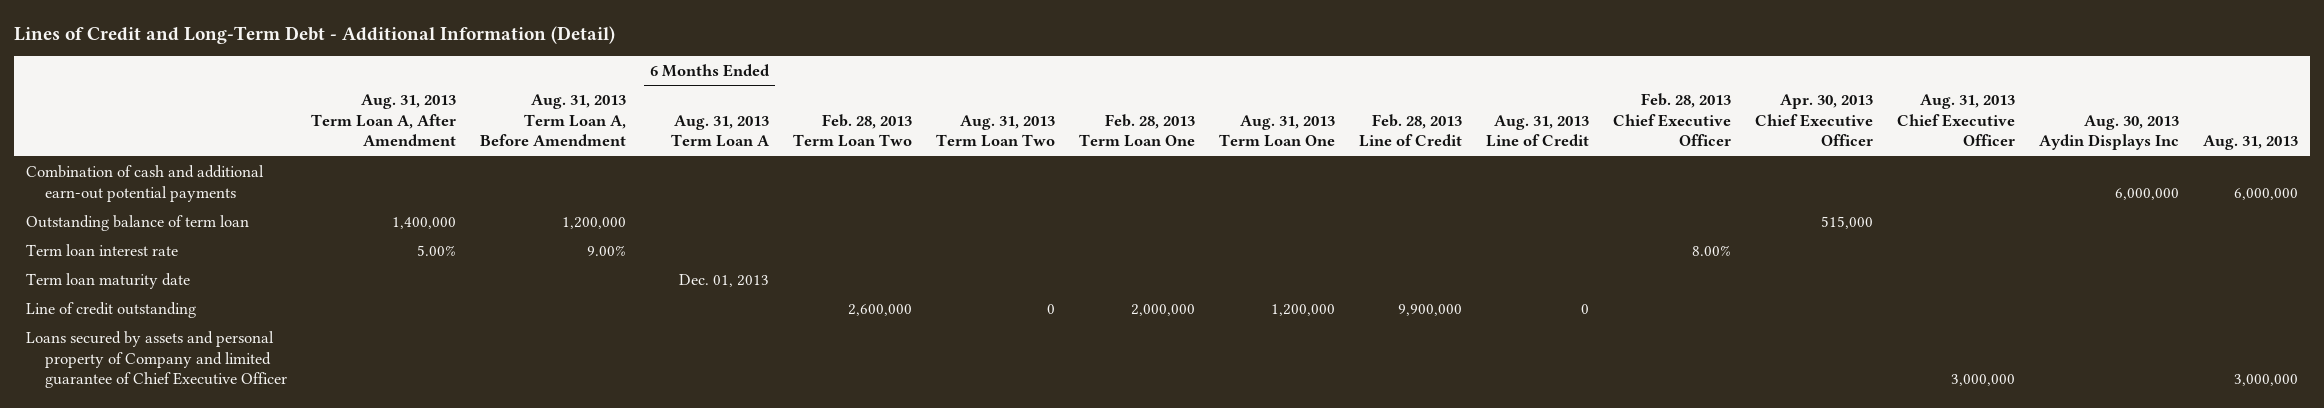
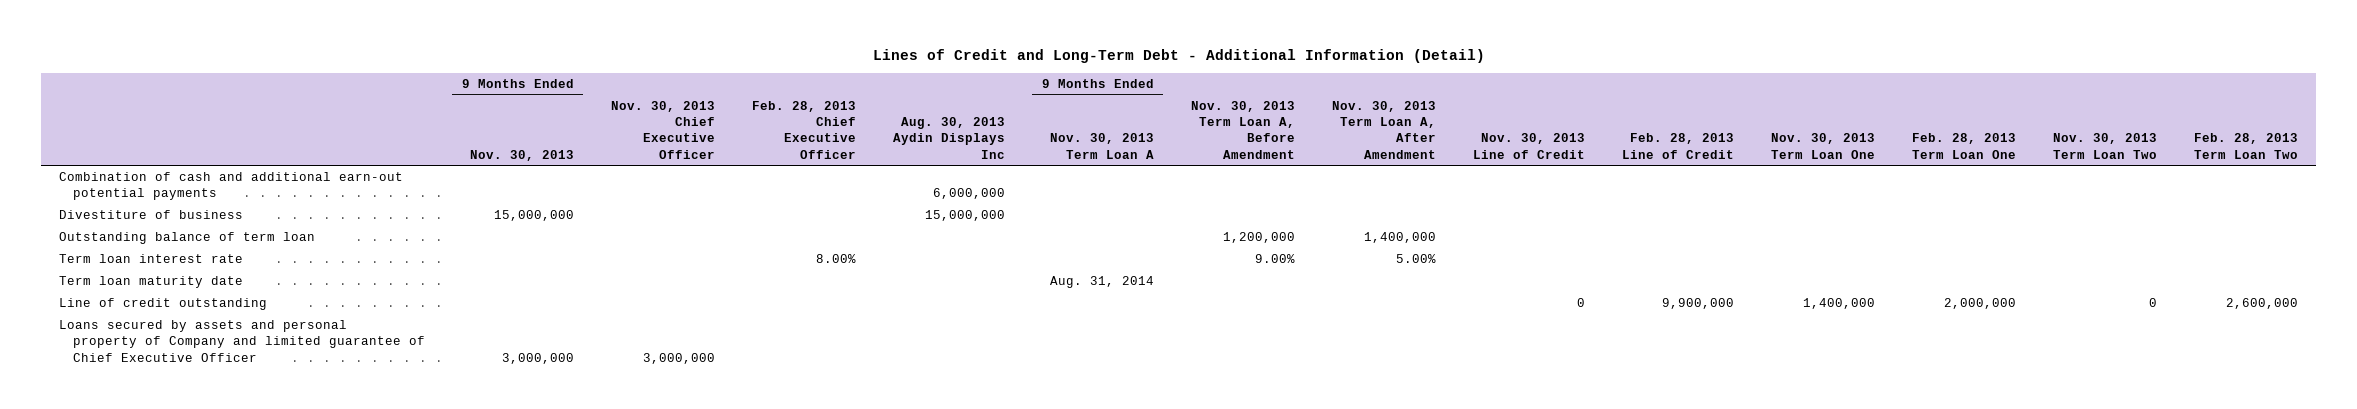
- | Aug. 31, 2013 Term Loan A, After Amendment | Aug. 31, 2013 Term Loan A, Before Amendment | 6 Months Ended Aug. 31, 2013 Term Loan A | Feb. 28, 2013 Term Loan Two | Aug. 31, 2013 Term Loan Two | Feb. 28, 2013 Term Loan One | Aug. 31, 2013 Term Loan One | Feb. 28, 2013 Line of Credit | Aug. 31, 2013 Line of Credit | Feb. 28, 2013 Chief Executive Officer | Apr. 30, 2013 Chief Executive Officer | Aug. 31, 2013 Chief Executive Officer | Aug. 30, 2013 Aydin Displays Inc | Aug. 31, 2013
+ | 9 Months Ended Nov. 30, 2013 | Nov. 30, 2013 Chief Executive Officer | Feb. 28, 2013 Chief Executive Officer | Aug. 30, 2013 Aydin Displays Inc | 9 Months Ended Nov. 30, 2013 Term Loan A | Nov. 30, 2013 Term Loan A, Before Amendment | Nov. 30, 2013 Term Loan A, After Amendment | Nov. 30, 2013 Line of Credit | Feb. 28, 2013 Line of Credit | Nov. 30, 2013 Term Loan One | Feb. 28, 2013 Term Loan One | Nov. 30, 2013 Term Loan Two | Feb. 28, 2013 Term Loan Two
+ Divestiture of business | 15,000,000 | | | 15,000,000 | | | | | | | | |

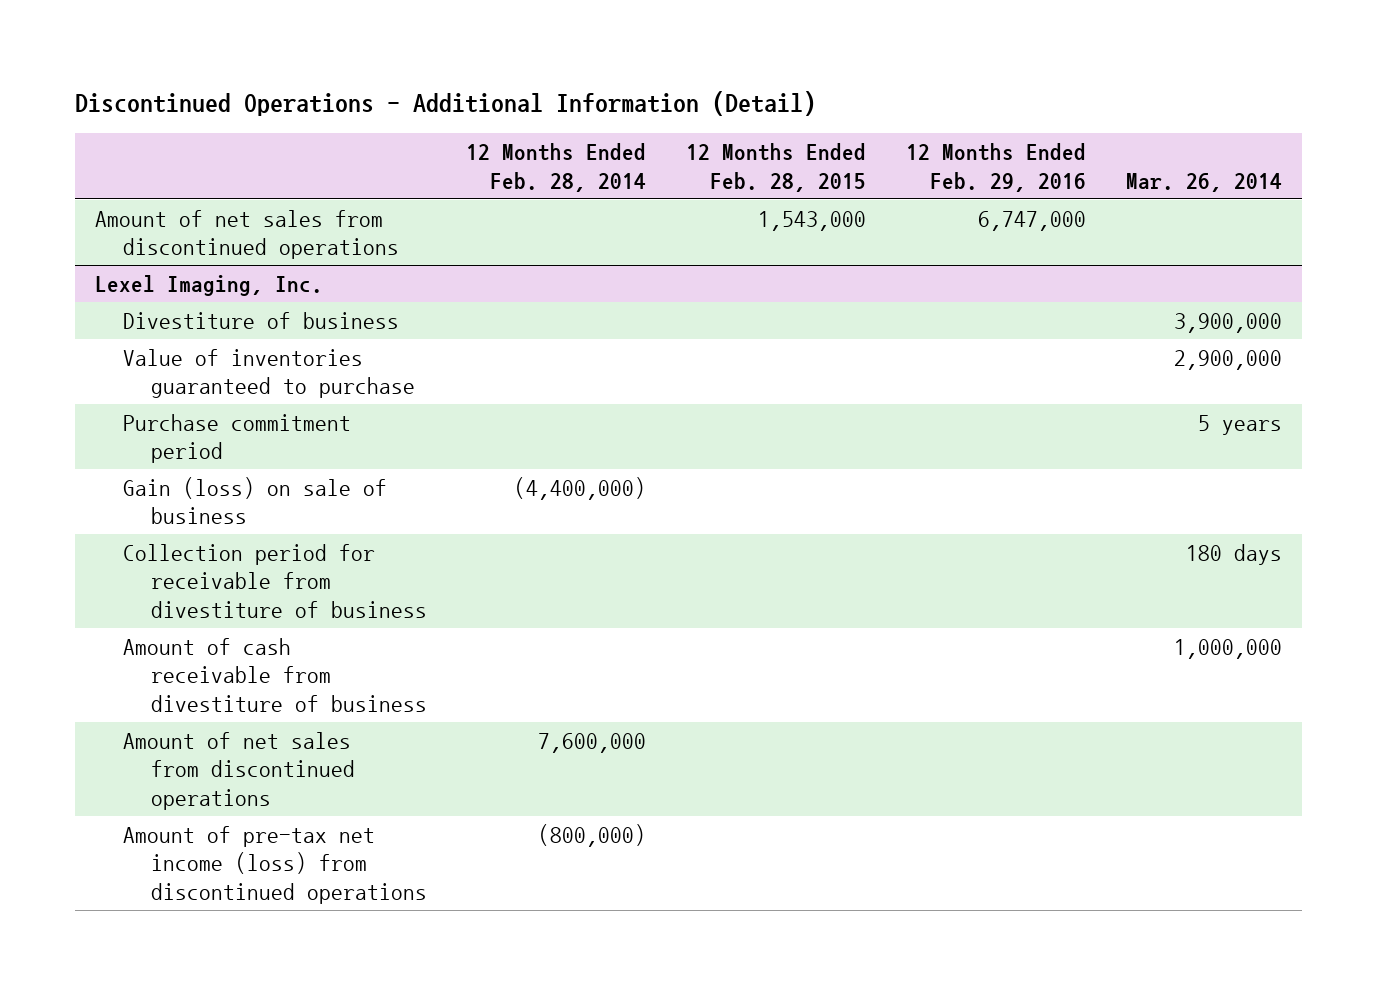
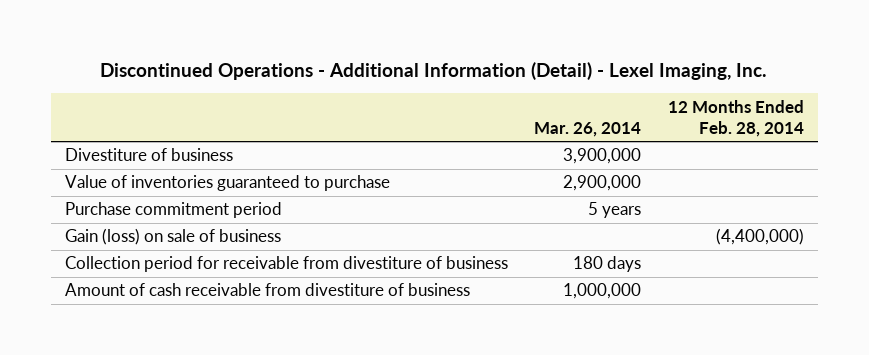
- Discontinued Operations - Additional Information (Detail)
+ Discontinued Operations - Additional Information (Detail) - Lexel Imaging, Inc.
- | 12 Months Ended Feb. 28, 2014 | 12 Months Ended Feb. 28, 2015 | 12 Months Ended Feb. 29, 2016 | Mar. 26, 2014
+ | Mar. 26, 2014 | 12 Months Ended Feb. 28, 2014
- Amount of net sales from discontinued operations | | 1,543,000 | 6,747,000 |
- Lexel Imaging, Inc.
- Divestiture of business | | | | 3,900,000
- Value of inventories guaranteed to purchase | | | | 2,900,000
- Purchase commitment period | | | | 5 years
- Gain (loss) on sale of business | (4,400,000) | | |
- Collection period for receivable from divestiture of business | | | | 180 days
- Amount of cash receivable from divestiture of business | | | | 1,000,000
- Amount of net sales from discontinued operations | 7,600,000 | | |
- Amount of pre-tax net income (loss) from discontinued operations | (800,000) | | |
+ Divestiture of business | 3,900,000 |
+ Value of inventories guaranteed to purchase | 2,900,000 |
+ Purchase commitment period | 5 years |
+ Gain (loss) on sale of business | | (4,400,000)
+ Collection period for receivable from divestiture of business | 180 days |
+ Amount of cash receivable from divestiture of business | 1,000,000 |

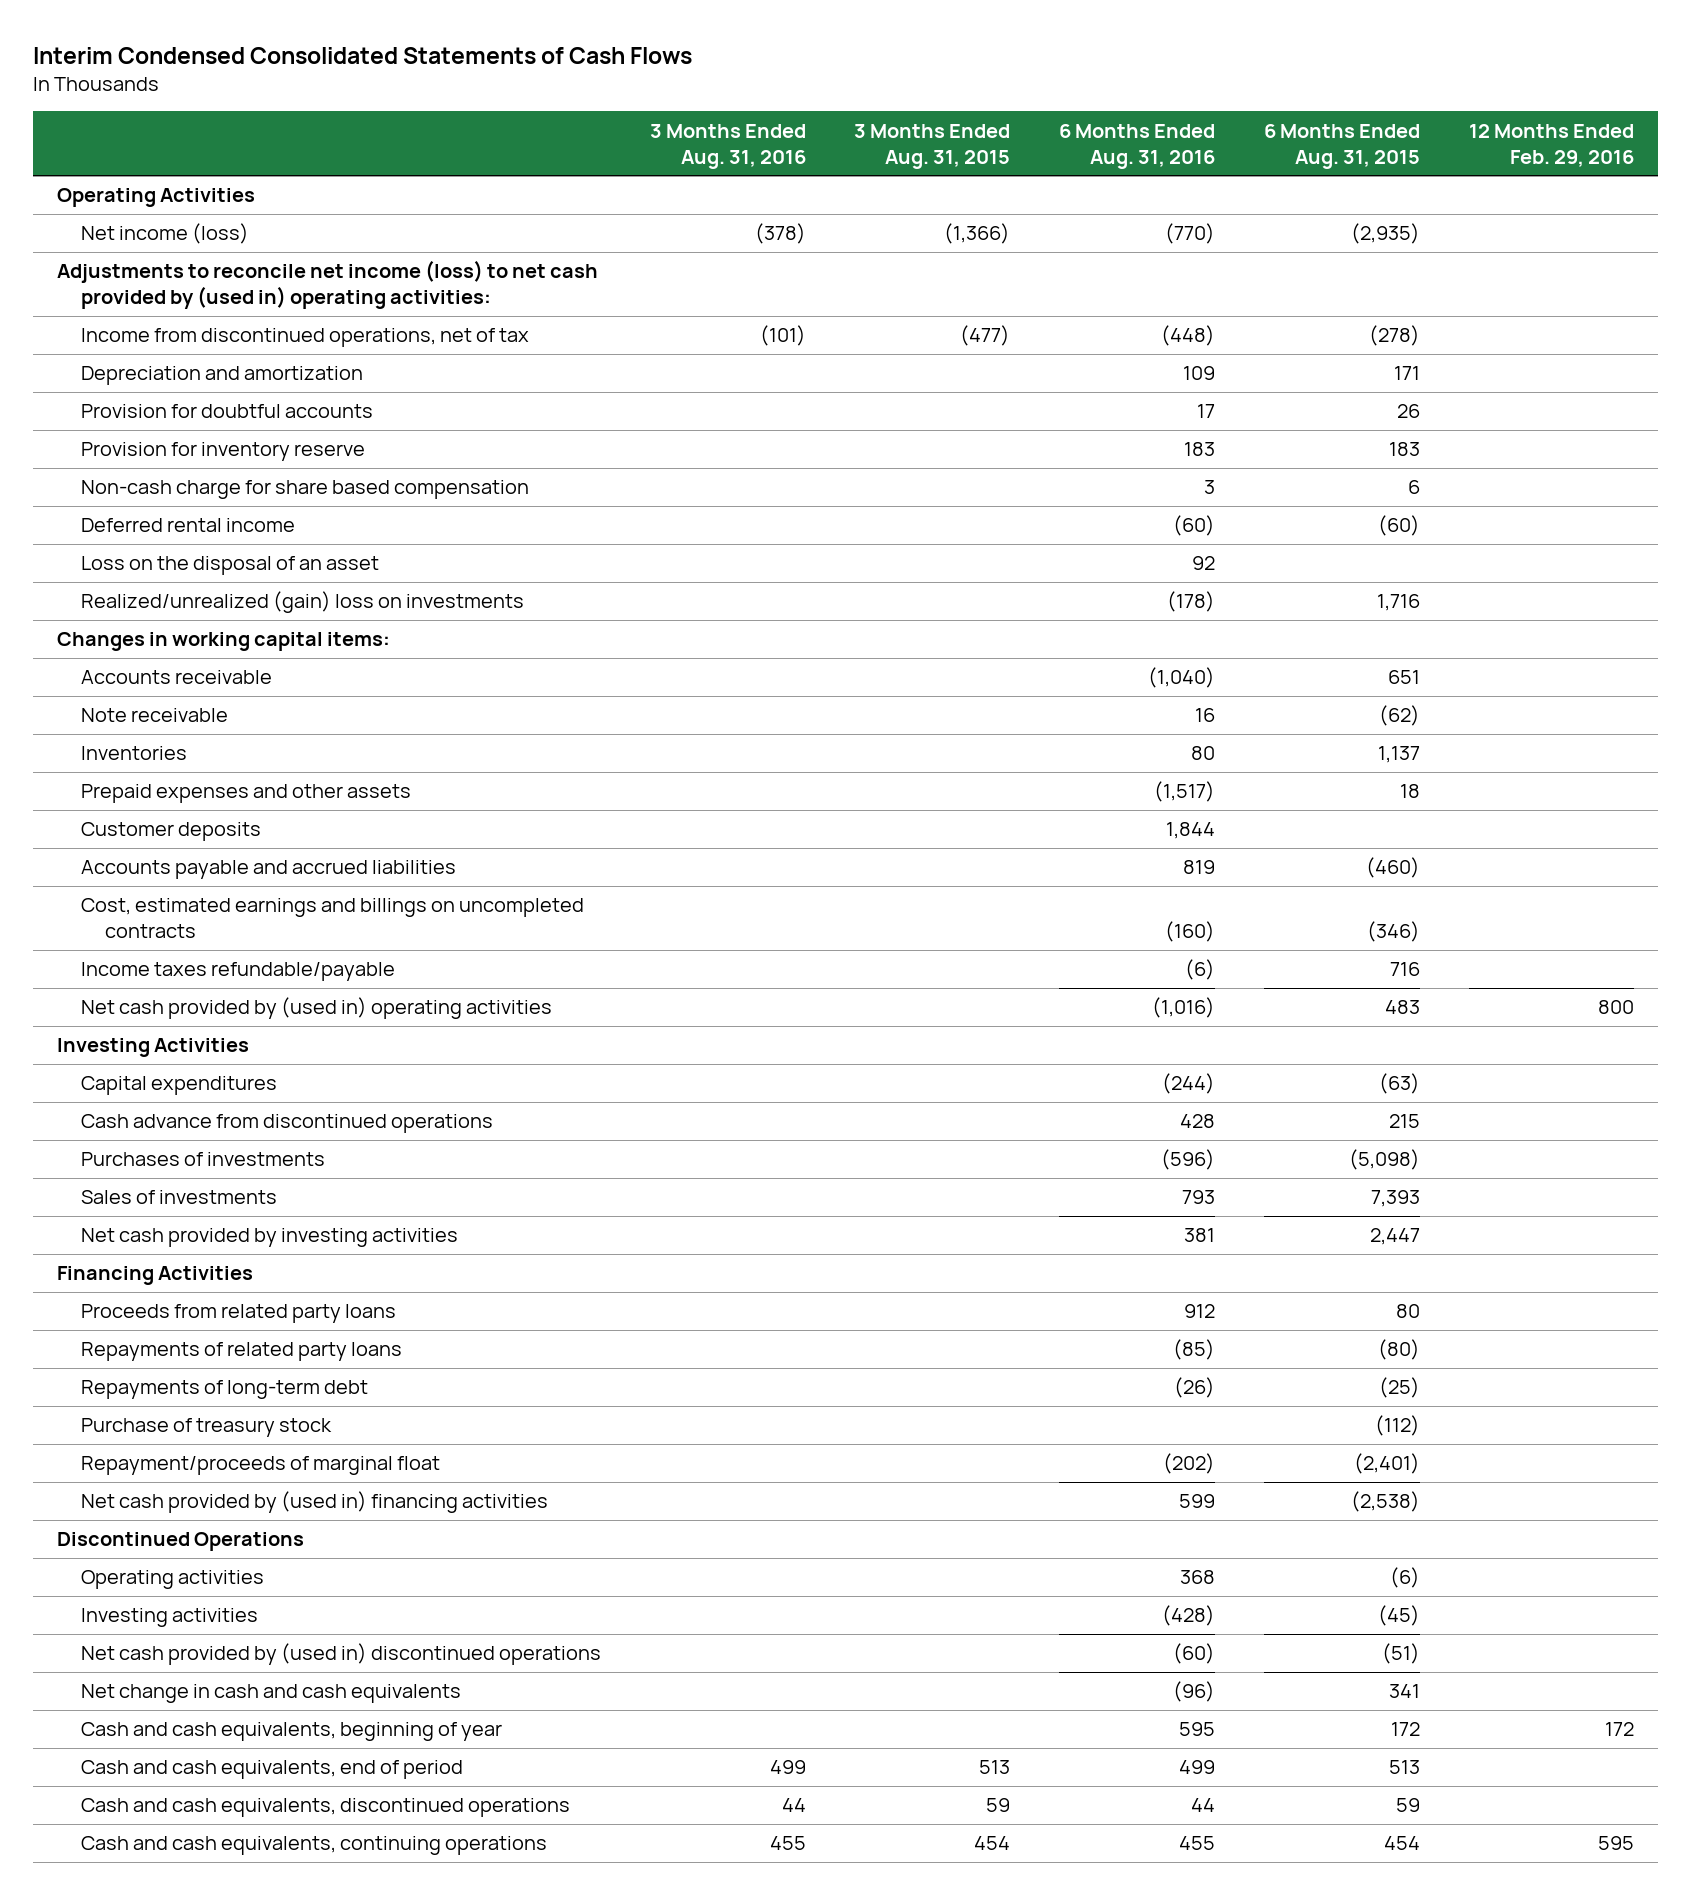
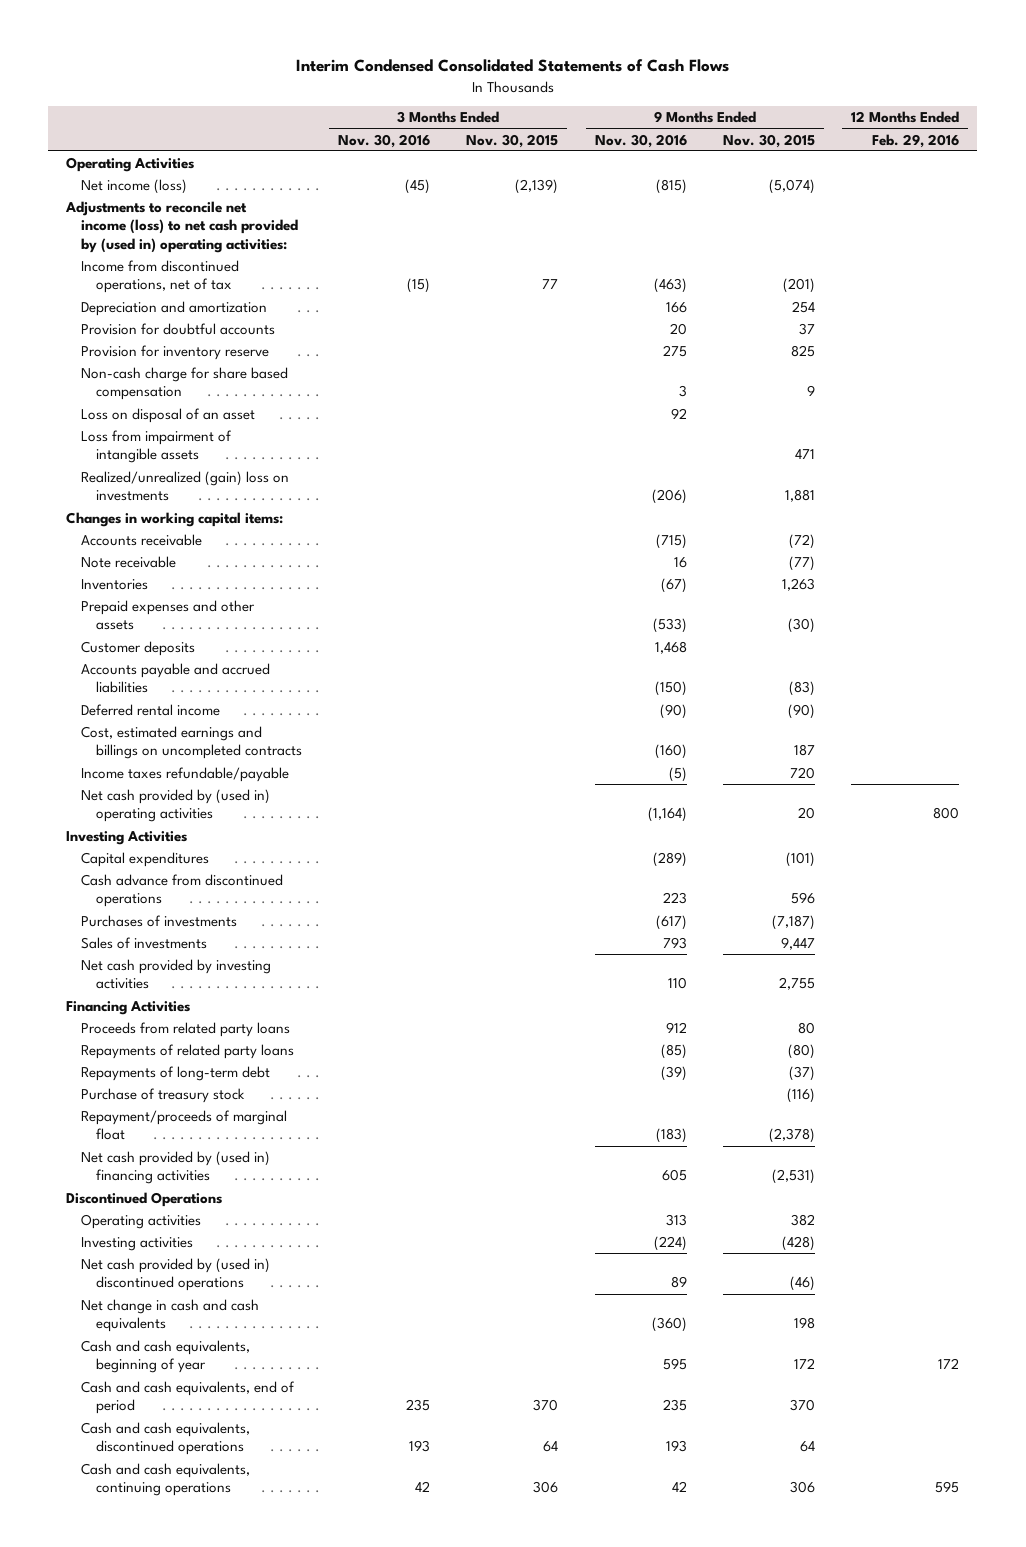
- | 3 Months Ended Aug. 31, 2016 | 3 Months Ended Aug. 31, 2015 | 6 Months Ended Aug. 31, 2016 | 6 Months Ended Aug. 31, 2015 | 12 Months Ended Feb. 29, 2016
+ | 3 Months Ended Nov. 30, 2016 | 3 Months Ended Nov. 30, 2015 | 9 Months Ended Nov. 30, 2016 | 9 Months Ended Nov. 30, 2015 | 12 Months Ended Feb. 29, 2016
- Loss on the disposal of an asset | | | 92 | |
+ Loss on disposal of an asset | | | 92 | |
+ Loss from impairment of intangible assets | | | | 471 |
moved down: Deferred rental income | | | (90) | (90) |

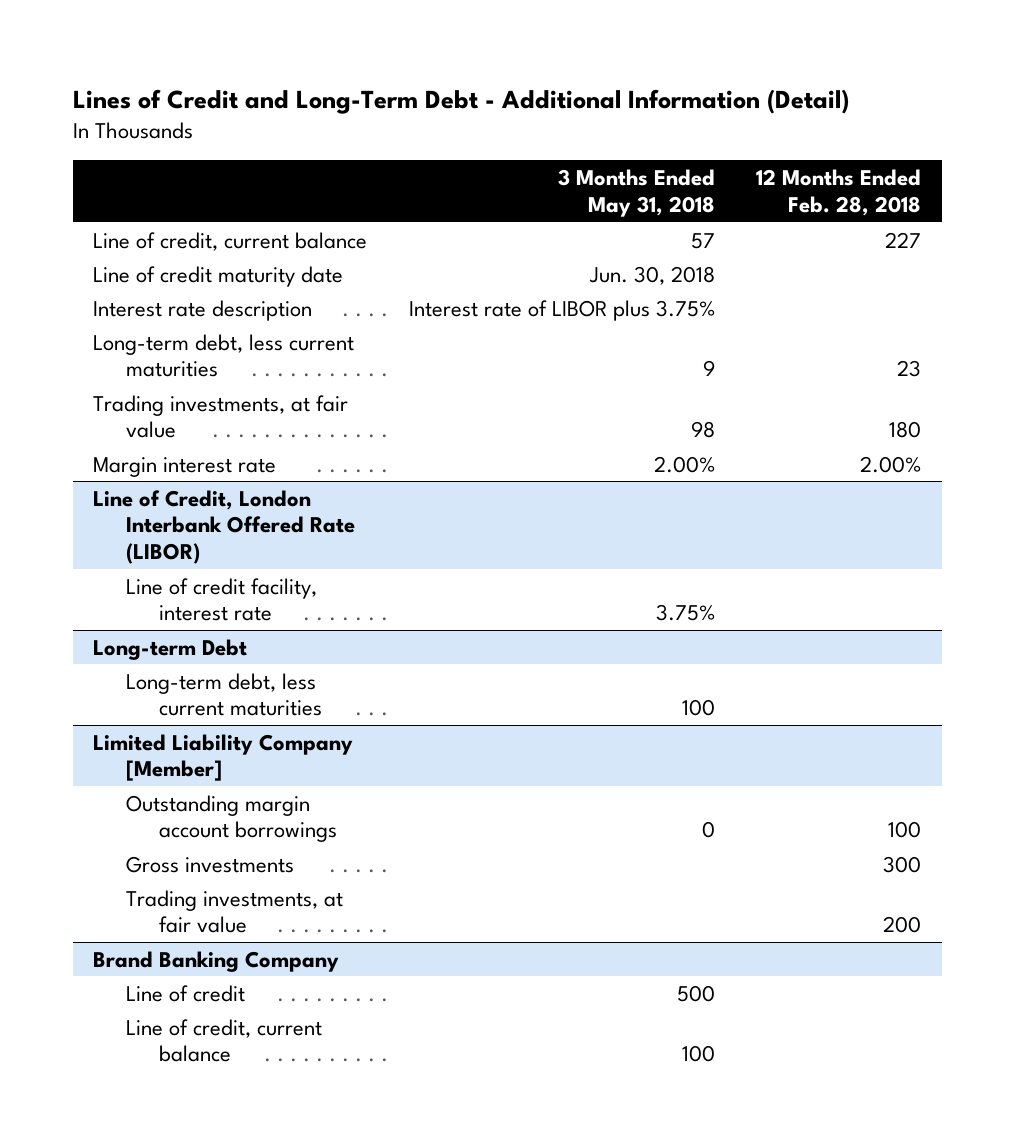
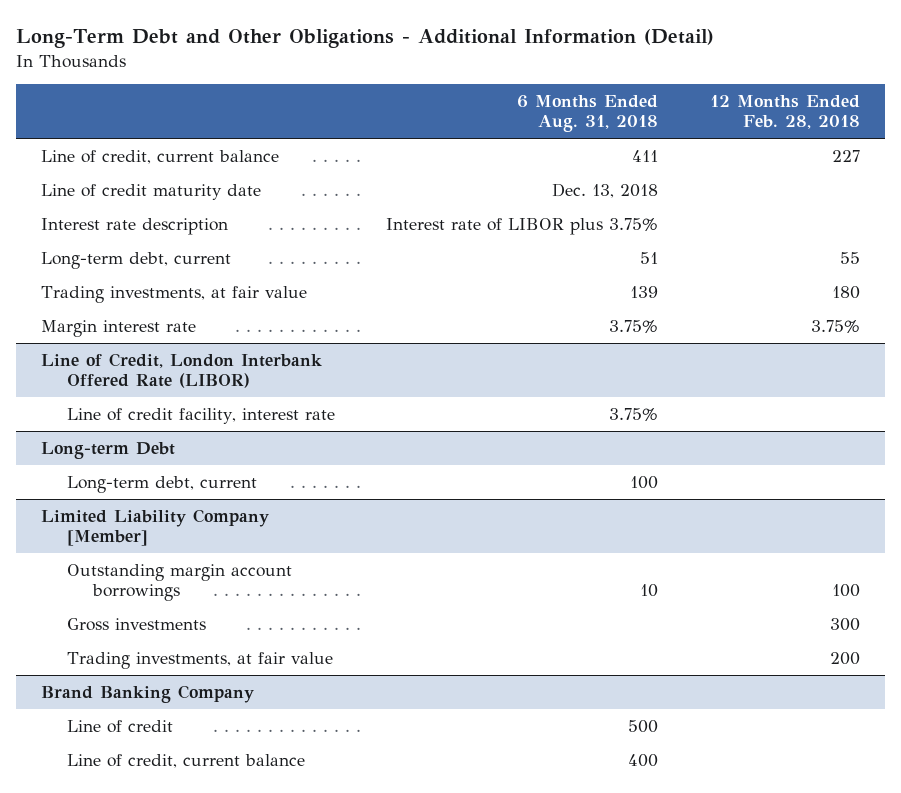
- Lines of Credit and Long-Term Debt - Additional Information (Detail)
+ Long-Term Debt and Other Obligations - Additional Information (Detail)
- | 3 Months Ended May 31, 2018 | 12 Months Ended Feb. 28, 2018
+ | 6 Months Ended Aug. 31, 2018 | 12 Months Ended Feb. 28, 2018
- Long-term debt, less current maturities | 9 | 23
+ Long-term debt, current | 51 | 55
- Margin interest rate | 2.00% | 2.00%
+ Margin interest rate | 3.75% | 3.75%
@ Long-term Debt
- Long-term debt, less current maturities | 100 |
+ Long-term debt, current | 100 |

